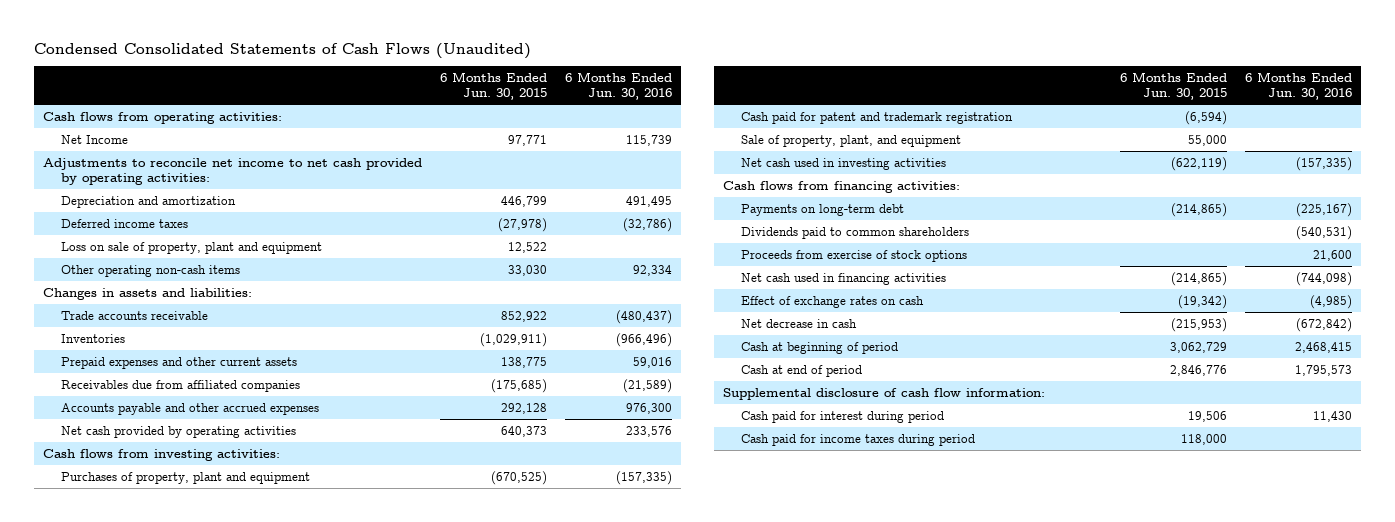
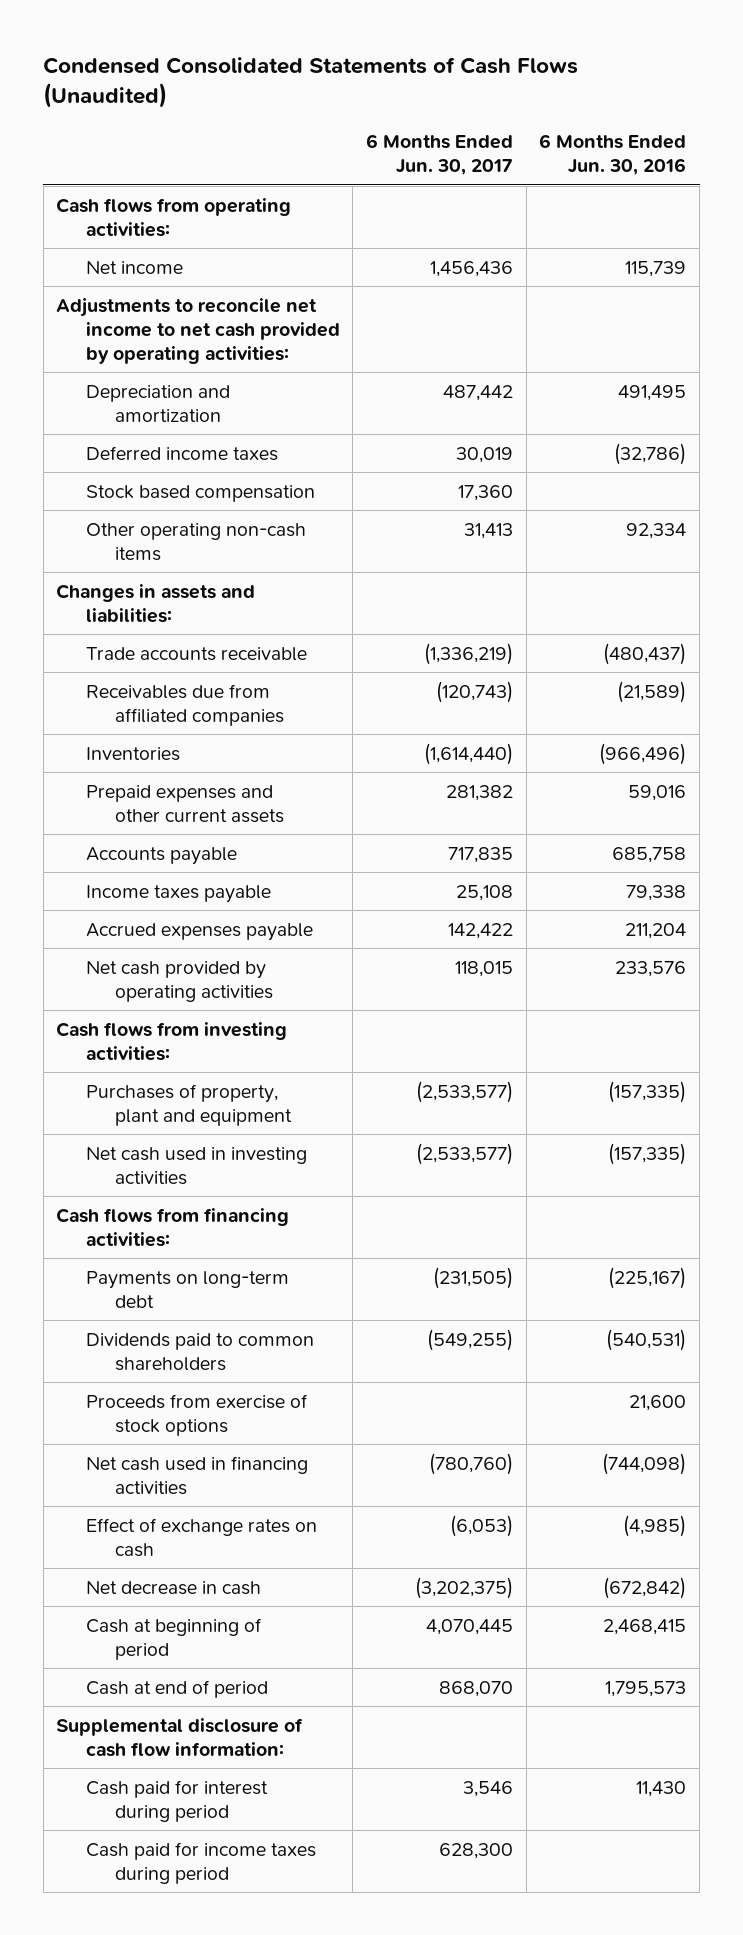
- | 6 Months Ended Jun. 30, 2015 | 6 Months Ended Jun. 30, 2016
+ | 6 Months Ended Jun. 30, 2017 | 6 Months Ended Jun. 30, 2016
- Net Income | 97,771 | 115,739
+ Net income | 1,456,436 | 115,739
- Loss on sale of property, plant and equipment | 12,522 |
+ Stock based compensation | 17,360 |
moved up: Receivables due from affiliated companies | (120,743) | (21,589)
- Accounts payable and other accrued expenses | 292,128 | 976,300
+ Accounts payable | 717,835 | 685,758
+ Income taxes payable | 25,108 | 79,338
+ Accrued expenses payable | 142,422 | 211,204
- Cash paid for patent and trademark registration | (6,594) |
- Sale of property, plant, and equipment | 55,000 |

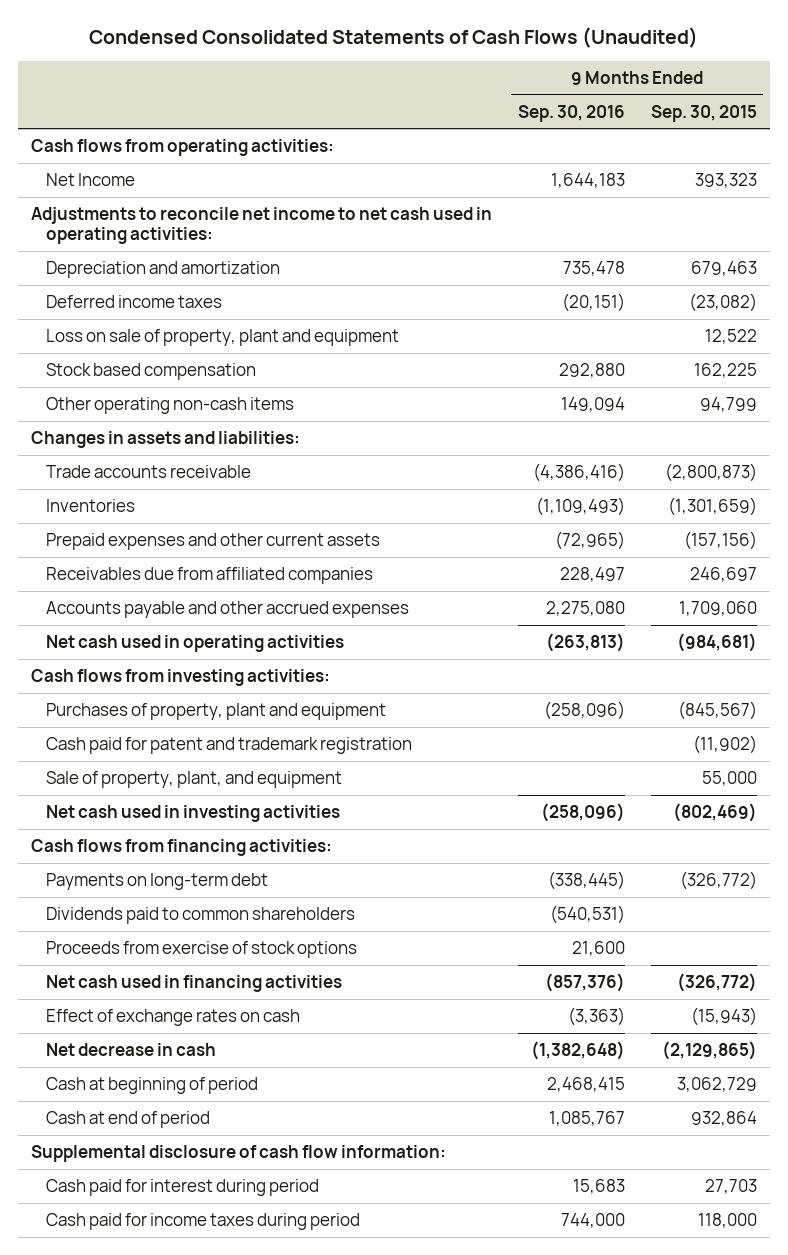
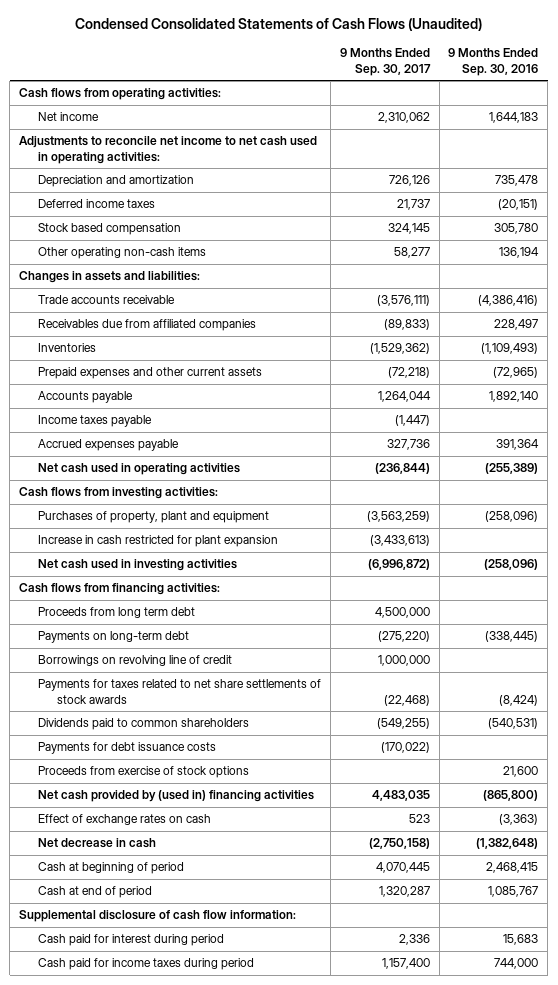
- | 9 Months Ended Sep. 30, 2016 | 9 Months Ended Sep. 30, 2015
+ | 9 Months Ended Sep. 30, 2017 | 9 Months Ended Sep. 30, 2016
- Net Income | 1,644,183 | 393,323
+ Net income | 2,310,062 | 1,644,183
- Loss on sale of property, plant and equipment | | 12,522
- Stock based compensation | 292,880 | 162,225
- Other operating non-cash items | 149,094 | 94,799
+ Stock based compensation | 324,145 | 305,780
+ Other operating non-cash items | 58,277 | 136,194
moved up: Receivables due from affiliated companies | (89,833) | 228,497
- Accounts payable and other accrued expenses | 2,275,080 | 1,709,060
- Net cash used in operating activities | (263,813) | (984,681)
+ Accounts payable | 1,264,044 | 1,892,140
+ Income taxes payable | (1,447) |
+ Accrued expenses payable | 327,736 | 391,364
+ Net cash used in operating activities | (236,844) | (255,389)
- Cash paid for patent and trademark registration | | (11,902)
- Sale of property, plant, and equipment | | 55,000
+ Increase in cash restricted for plant expansion | (3,433,613) |
+ Proceeds from long term debt | 4,500,000 |
+ Borrowings on revolving line of credit | 1,000,000 |
+ Payments for taxes related to net share settlements of stock awards | (22,468) | (8,424)
+ Payments for debt issuance costs | (170,022) |
- Net cash used in financing activities | (857,376) | (326,772)
+ Net cash provided by (used in) financing activities | 4,483,035 | (865,800)

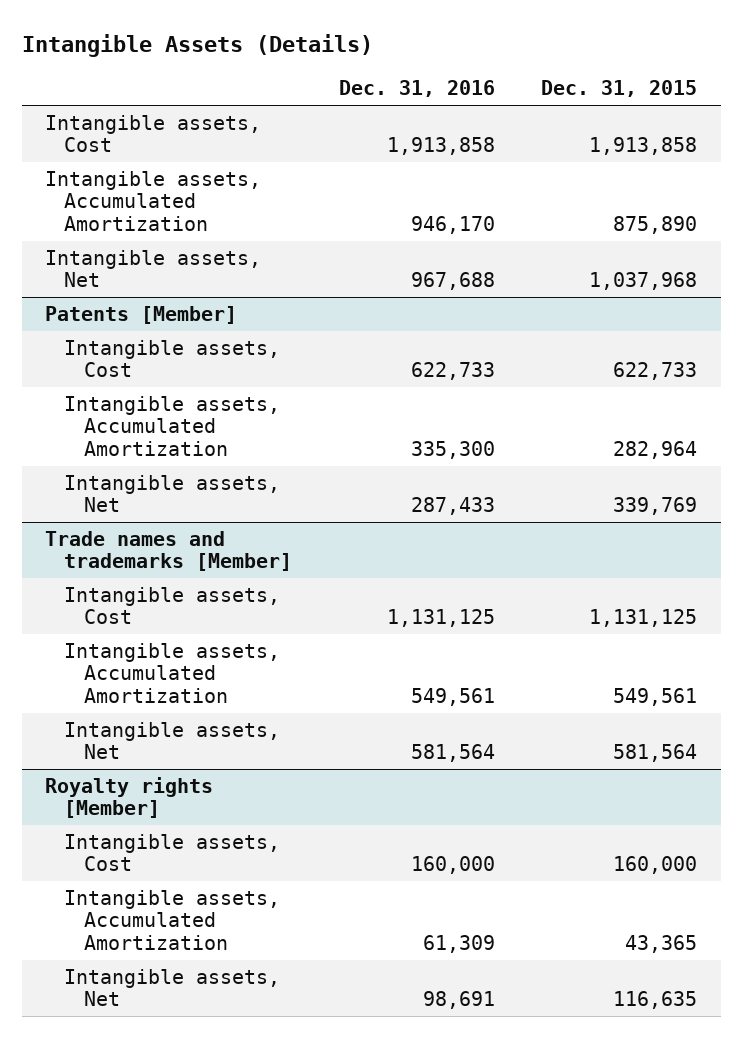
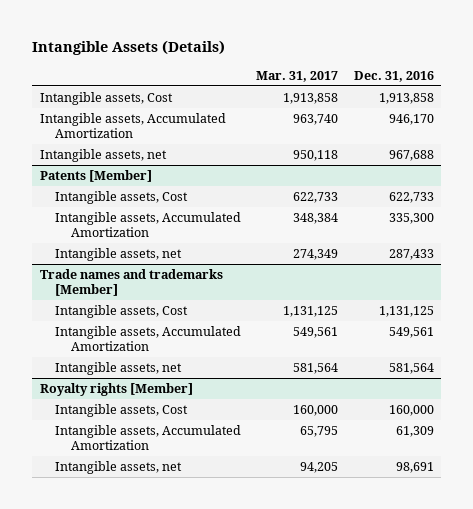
- | Dec. 31, 2016 | Dec. 31, 2015
+ | Mar. 31, 2017 | Dec. 31, 2016
- Intangible assets, Net | 967,688 | 1,037,968
+ Intangible assets, net | 950,118 | 967,688
@ Patents [Member]
- Intangible assets, Net | 287,433 | 339,769
+ Intangible assets, net | 274,349 | 287,433
@ Trade names and trademarks [Member]
- Intangible assets, Net | 581,564 | 581,564
+ Intangible assets, net | 581,564 | 581,564
@ Royalty rights [Member]
- Intangible assets, Net | 98,691 | 116,635
+ Intangible assets, net | 94,205 | 98,691

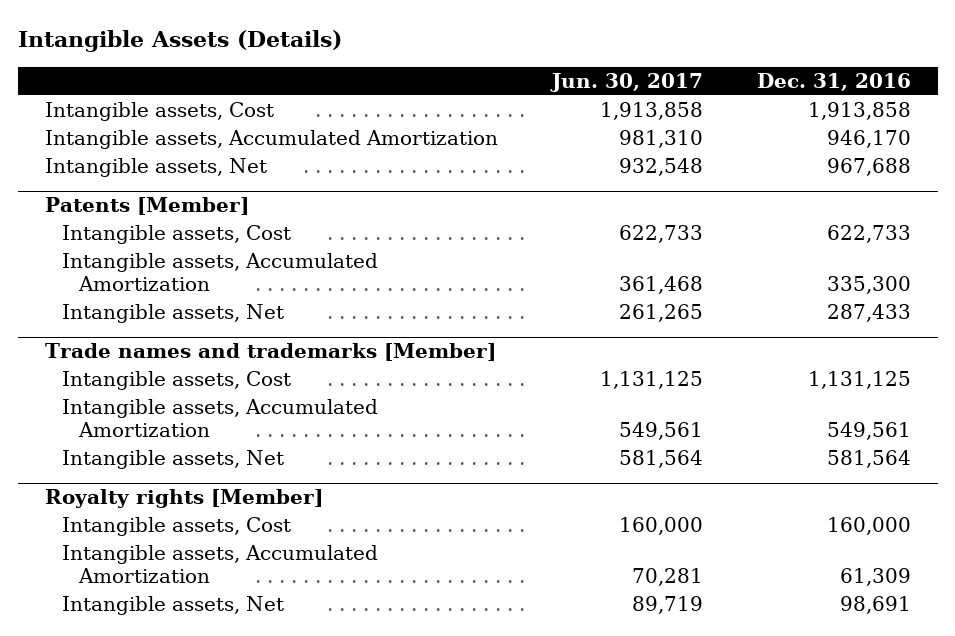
- | Mar. 31, 2017 | Dec. 31, 2016
+ | Jun. 30, 2017 | Dec. 31, 2016
- Intangible assets, net | 950,118 | 967,688
+ Intangible assets, Net | 932,548 | 967,688
@ Patents [Member]
- Intangible assets, net | 274,349 | 287,433
+ Intangible assets, Net | 261,265 | 287,433
@ Trade names and trademarks [Member]
- Intangible assets, net | 581,564 | 581,564
+ Intangible assets, Net | 581,564 | 581,564
@ Royalty rights [Member]
- Intangible assets, net | 94,205 | 98,691
+ Intangible assets, Net | 89,719 | 98,691

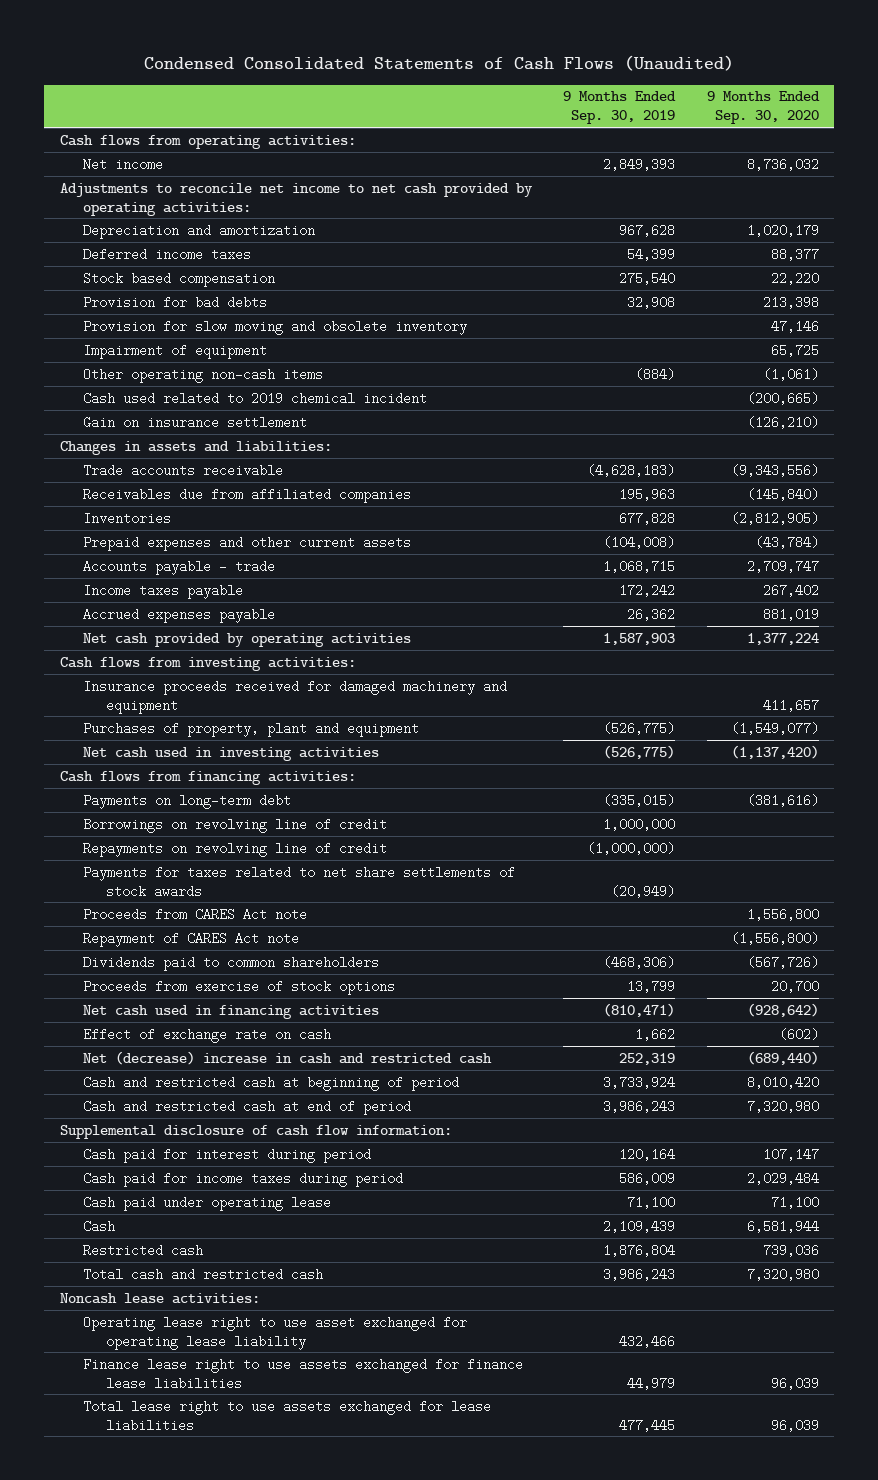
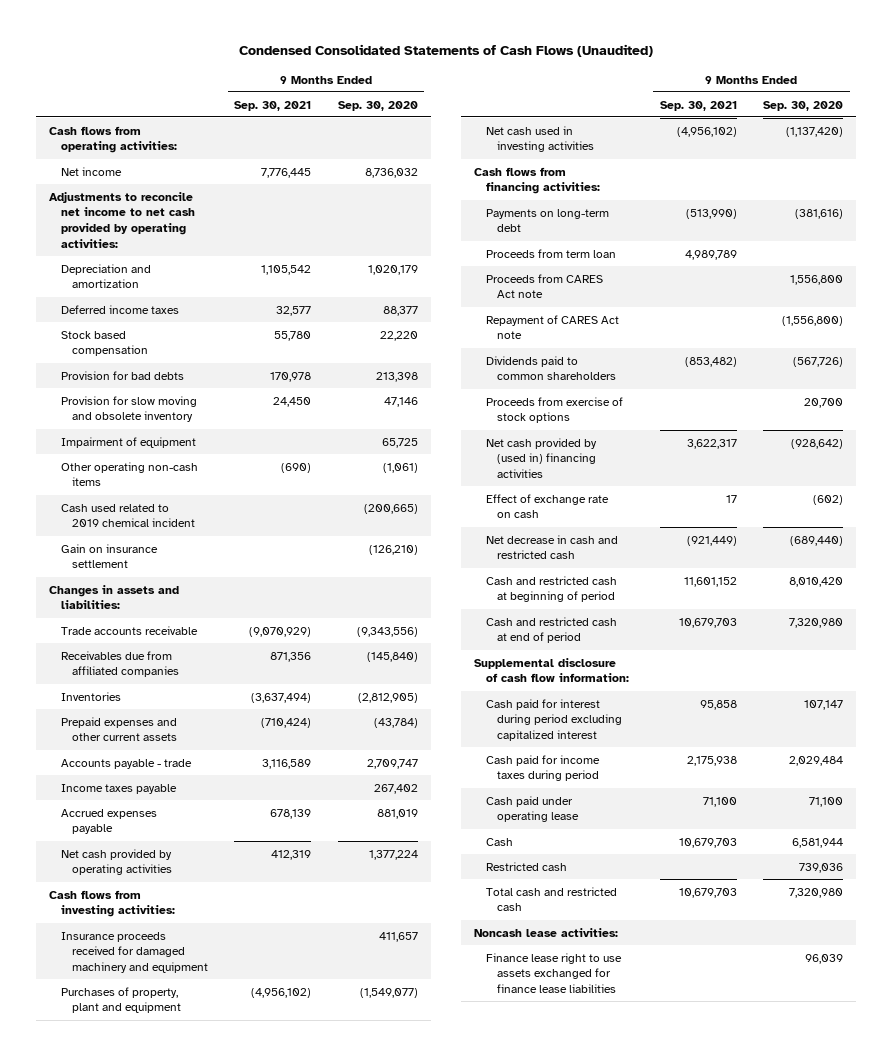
- | 9 Months Ended Sep. 30, 2019 | 9 Months Ended Sep. 30, 2020
+ | 9 Months Ended Sep. 30, 2021 | 9 Months Ended Sep. 30, 2020
- Borrowings on revolving line of credit | 1,000,000 |
- Repayments on revolving line of credit | (1,000,000) |
- Payments for taxes related to net share settlements of stock awards | (20,949) |
+ Proceeds from term loan | 4,989,789 |
- Net cash used in financing activities | (810,471) | (928,642)
+ Net cash provided by (used in) financing activities | 3,622,317 | (928,642)
- Net (decrease) increase in cash and restricted cash | 252,319 | (689,440)
+ Net decrease in cash and restricted cash | (921,449) | (689,440)
- Cash paid for interest during period | 120,164 | 107,147
+ Cash paid for interest during period excluding capitalized interest | 95,858 | 107,147
- Operating lease right to use asset exchanged for operating lease liability | 432,466 |
- Total lease right to use assets exchanged for lease liabilities | 477,445 | 96,039

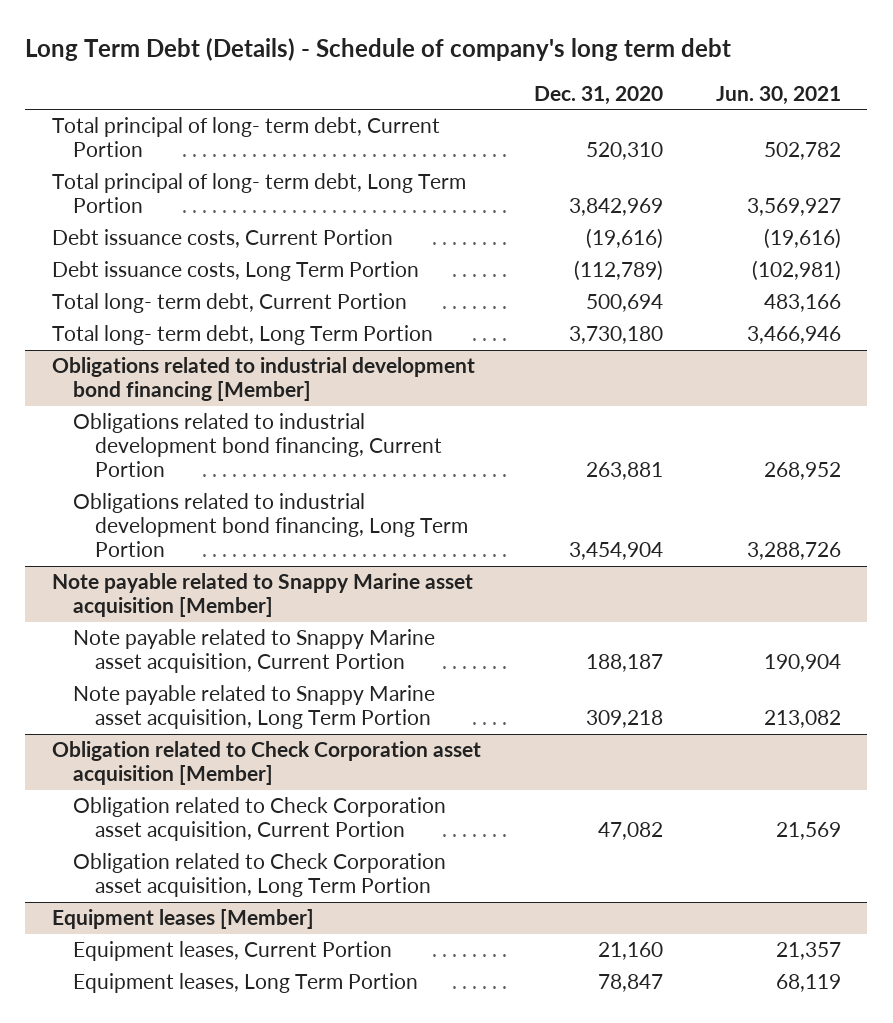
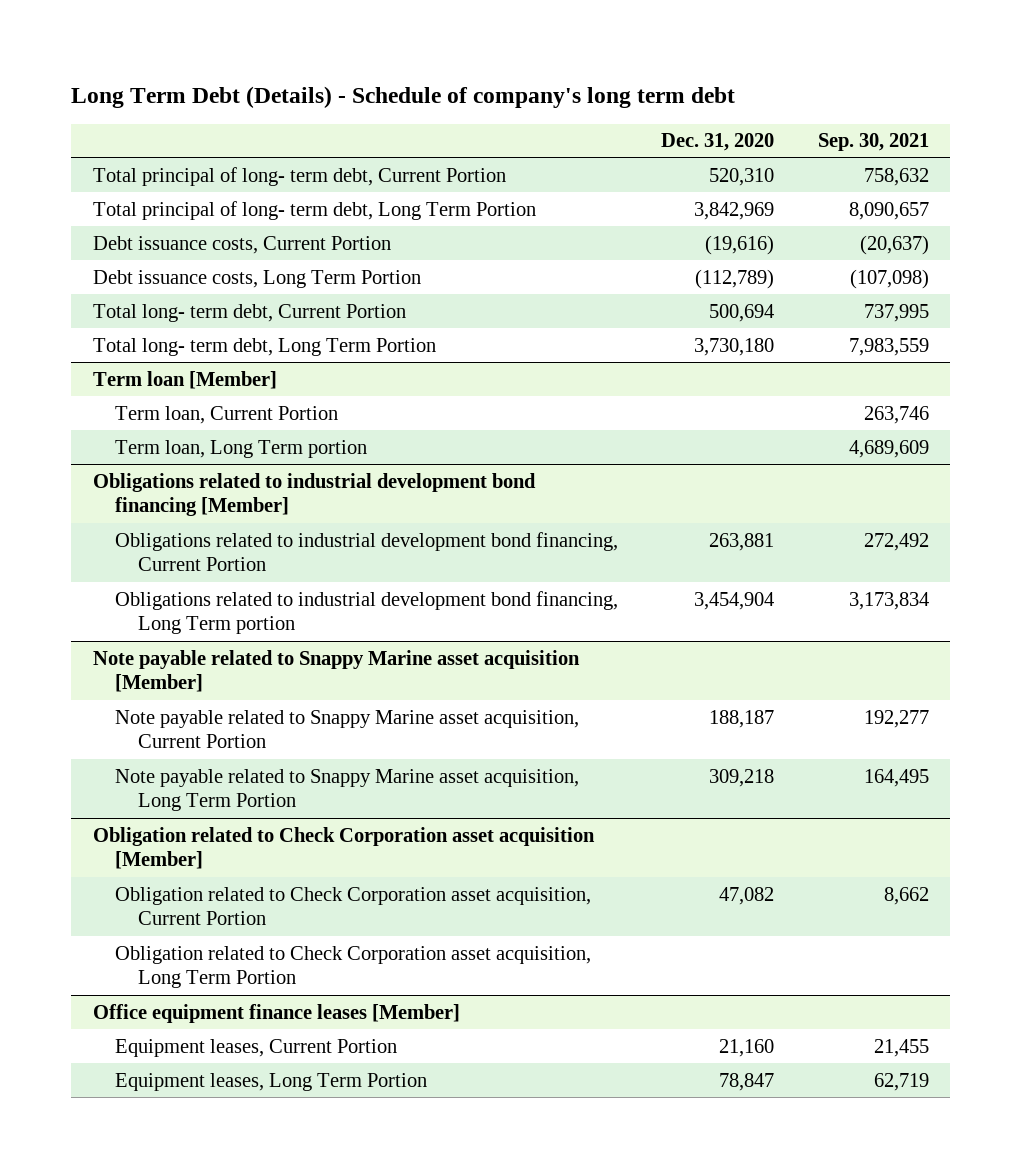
- | Dec. 31, 2020 | Jun. 30, 2021
+ | Dec. 31, 2020 | Sep. 30, 2021
+ Term loan [Member]
+ Term loan, Current Portion | | 263,746
+ Term loan, Long Term portion | | 4,689,609
@ Obligations related to industrial development bond financing [Member]
- Obligations related to industrial development bond financing, Long Term Portion | 3,454,904 | 3,288,726
+ Obligations related to industrial development bond financing, Long Term portion | 3,454,904 | 3,173,834
- Equipment leases [Member]
+ Office equipment finance leases [Member]

